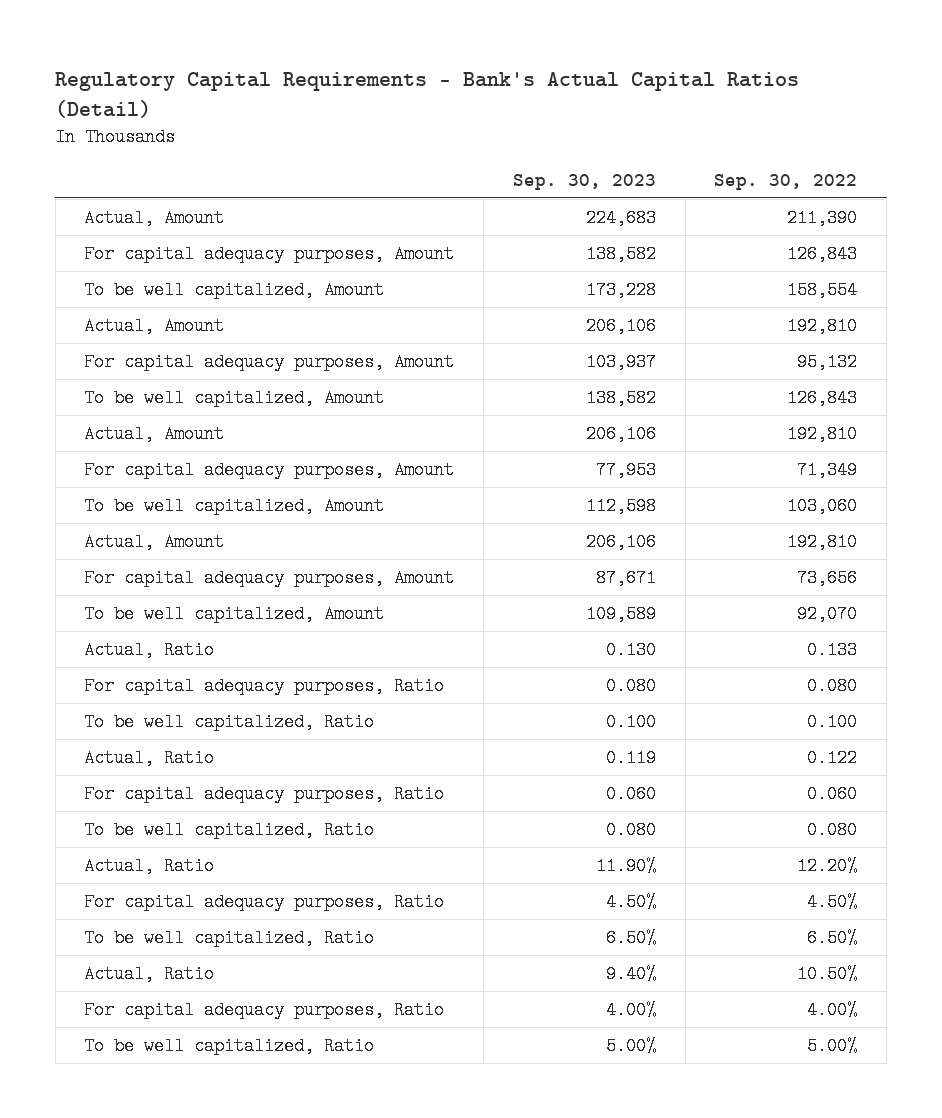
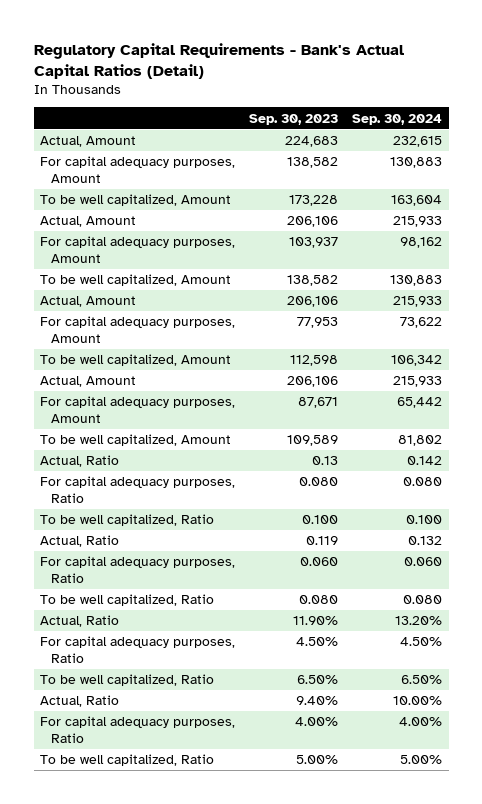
- | Sep. 30, 2023 | Sep. 30, 2022
+ | Sep. 30, 2023 | Sep. 30, 2024
- Actual, Ratio | 0.130 | 0.133
+ Actual, Ratio | 0.13 | 0.142

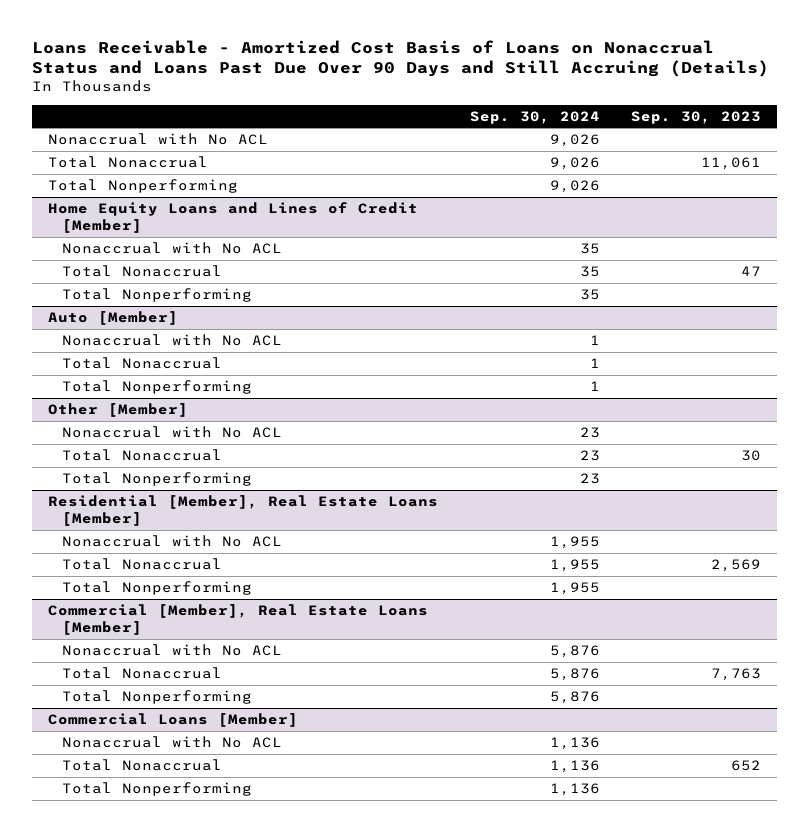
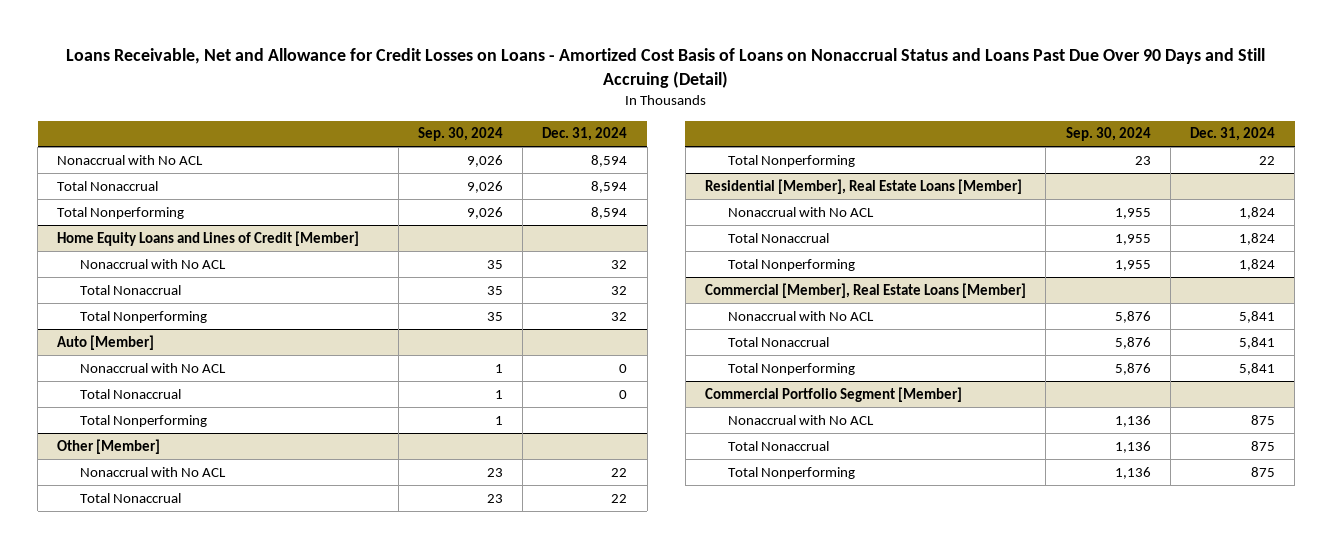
- Loans Receivable - Amortized Cost Basis of Loans on Nonaccrual Status and Loans Past Due Over 90 Days and Still Accruing (Details)
+ Loans Receivable, Net and Allowance for Credit Losses on Loans - Amortized Cost Basis of Loans on Nonaccrual Status and Loans Past Due Over 90 Days and Still Accruing (Detail)
- | Sep. 30, 2024 | Sep. 30, 2023
+ | Sep. 30, 2024 | Dec. 31, 2024
- Commercial Loans [Member]
+ Commercial Portfolio Segment [Member]

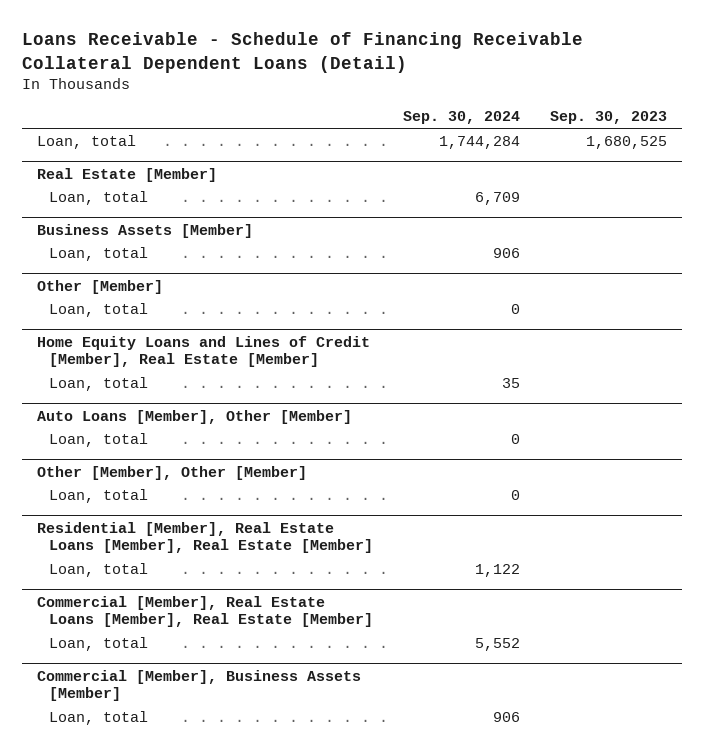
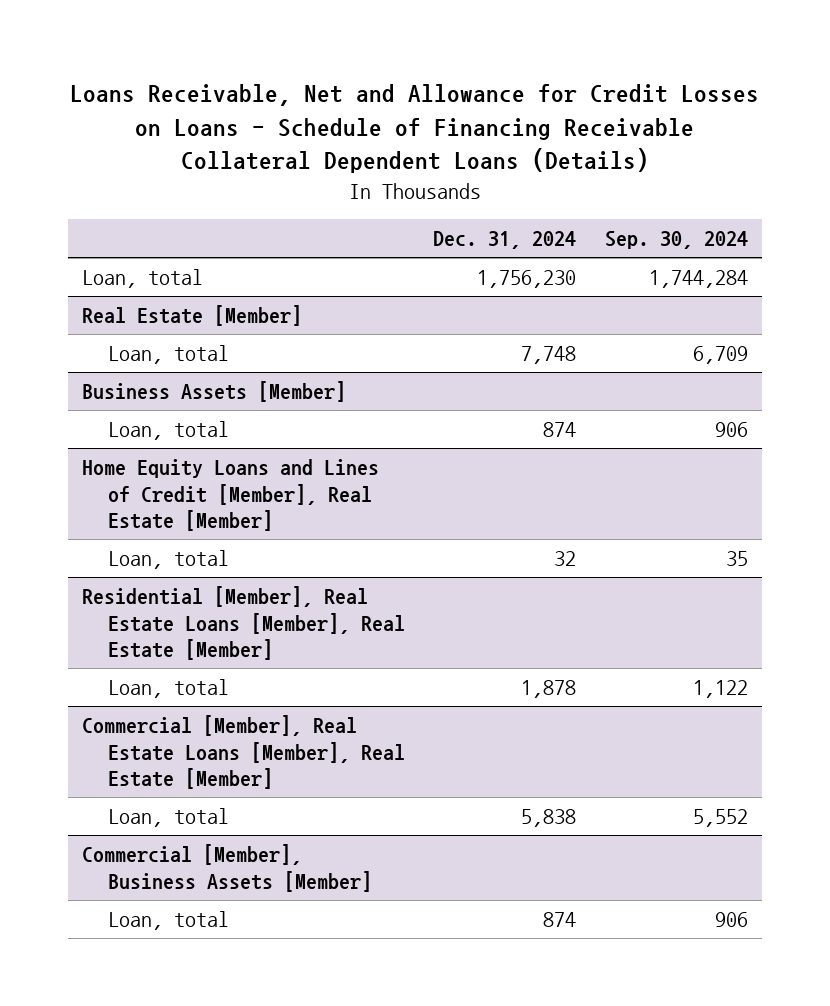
- Loans Receivable - Schedule of Financing Receivable Collateral Dependent Loans (Detail)
+ Loans Receivable, Net and Allowance for Credit Losses on Loans - Schedule of Financing Receivable Collateral Dependent Loans (Details)
- | Sep. 30, 2024 | Sep. 30, 2023
+ | Dec. 31, 2024 | Sep. 30, 2024
- Other [Member]
- Loan, total | 0 |
- Auto Loans [Member], Other [Member]
- Loan, total | 0 |
- Other [Member], Other [Member]
- Loan, total | 0 |

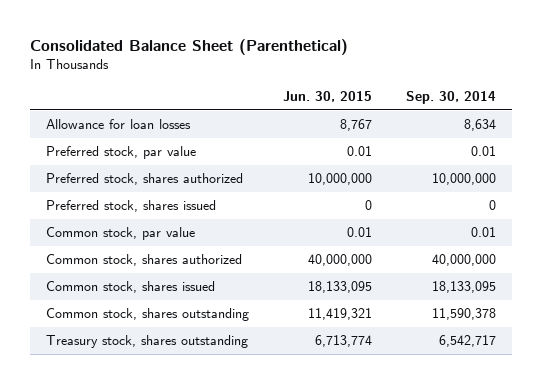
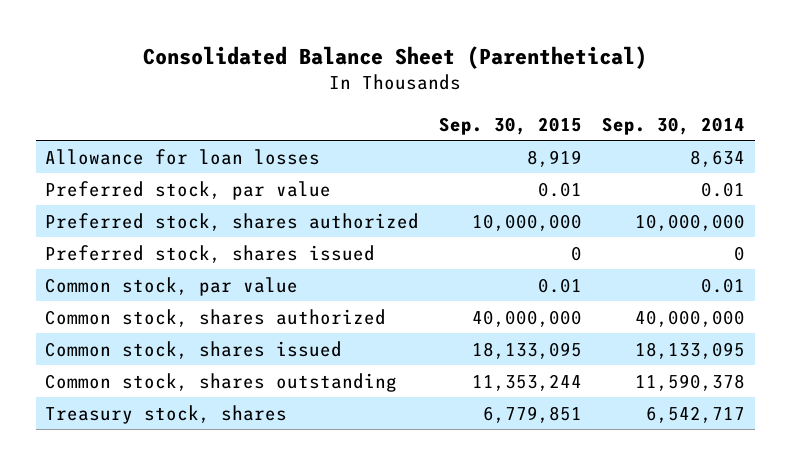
- | Jun. 30, 2015 | Sep. 30, 2014
+ | Sep. 30, 2015 | Sep. 30, 2014
- Treasury stock, shares outstanding | 6,713,774 | 6,542,717
+ Treasury stock, shares | 6,779,851 | 6,542,717

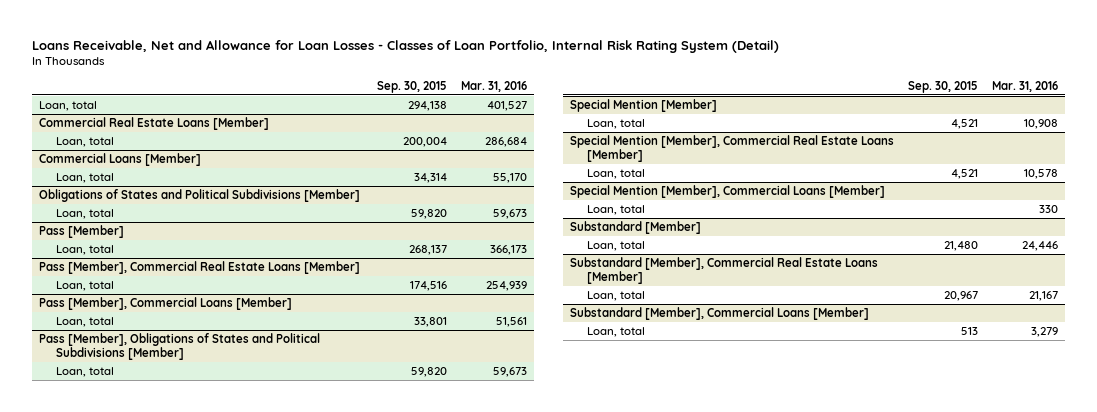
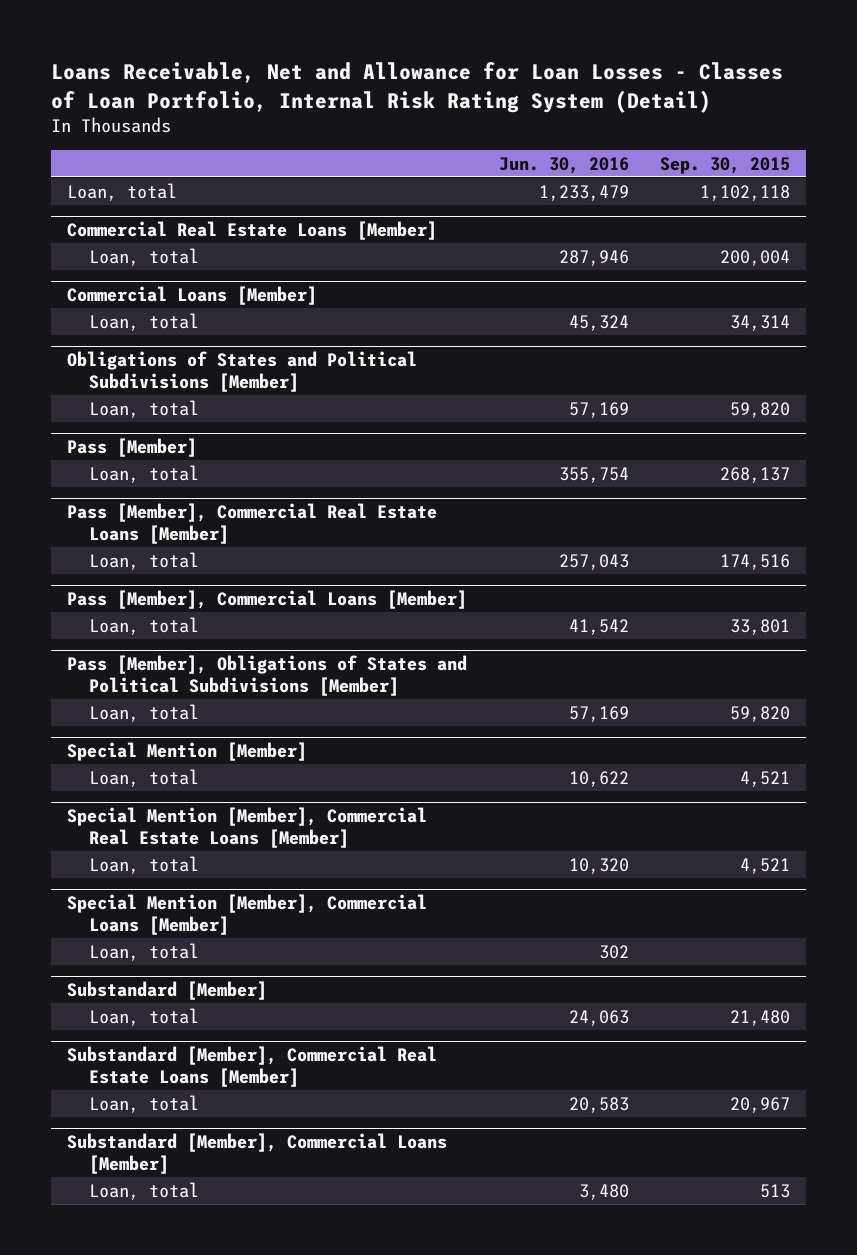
- | Sep. 30, 2015 | Mar. 31, 2016
+ | Jun. 30, 2016 | Sep. 30, 2015
- Loan, total | 294,138 | 401,527
+ Loan, total | 1,233,479 | 1,102,118

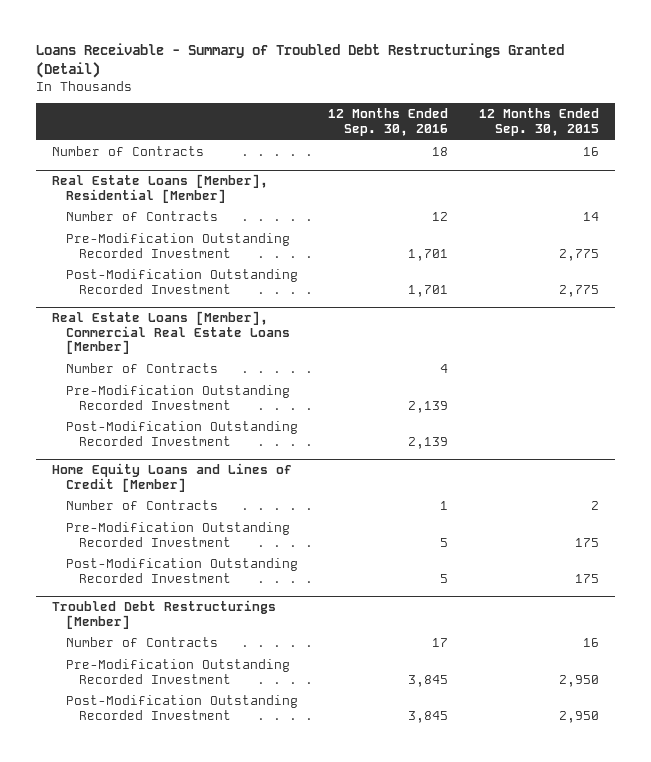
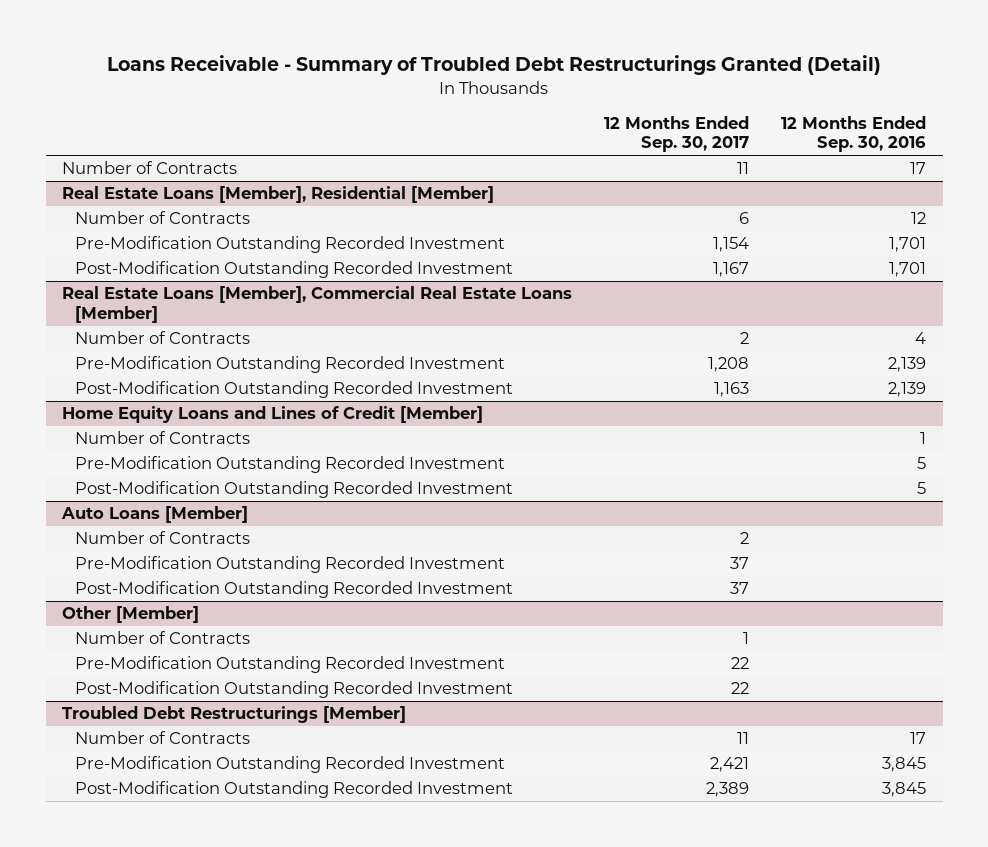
- | 12 Months Ended Sep. 30, 2016 | 12 Months Ended Sep. 30, 2015
+ | 12 Months Ended Sep. 30, 2017 | 12 Months Ended Sep. 30, 2016
- Number of Contracts | 18 | 16
+ Number of Contracts | 11 | 17
+ Auto Loans [Member]
+ Number of Contracts | 2 |
+ Pre-Modification Outstanding Recorded Investment | 37 |
+ Post-Modification Outstanding Recorded Investment | 37 |
+ Other [Member]
+ Number of Contracts | 1 |
+ Pre-Modification Outstanding Recorded Investment | 22 |
+ Post-Modification Outstanding Recorded Investment | 22 |

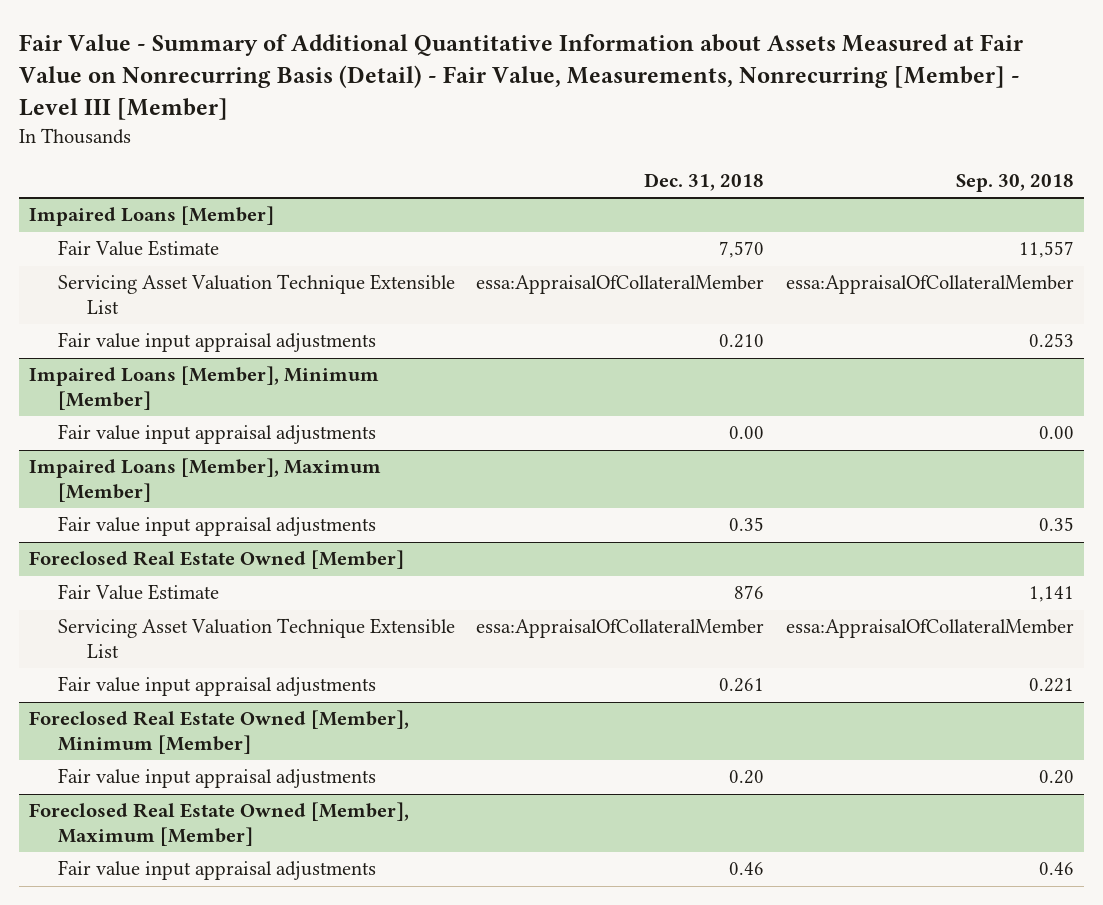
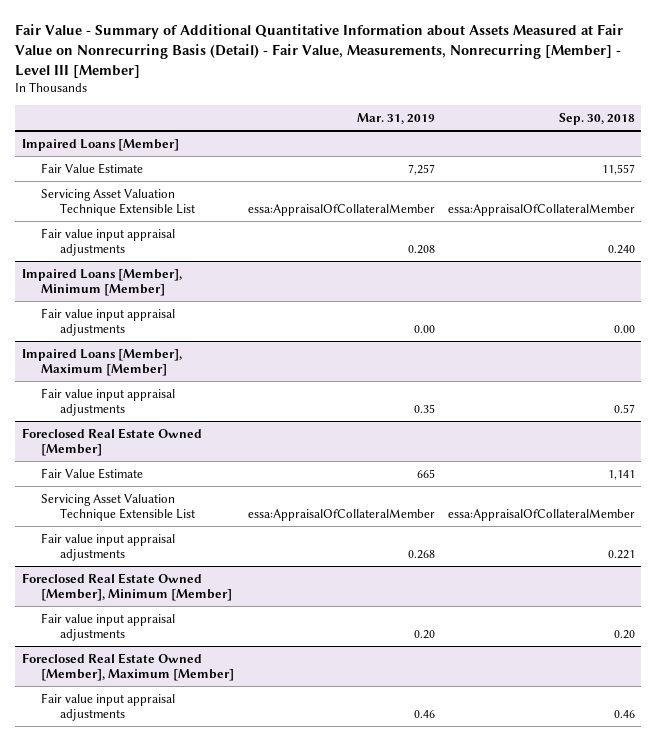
- | Dec. 31, 2018 | Sep. 30, 2018
+ | Mar. 31, 2019 | Sep. 30, 2018
@ Impaired Loans [Member]
- Fair value input appraisal adjustments | 0.210 | 0.253
+ Fair value input appraisal adjustments | 0.208 | 0.240
@ Impaired Loans [Member], Maximum [Member]
- Fair value input appraisal adjustments | 0.35 | 0.35
+ Fair value input appraisal adjustments | 0.35 | 0.57

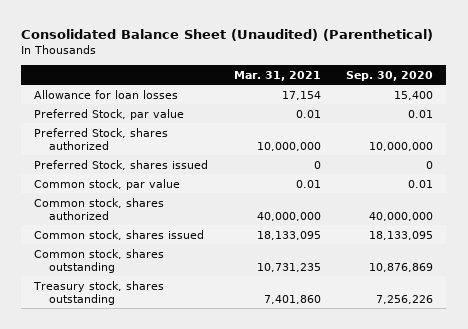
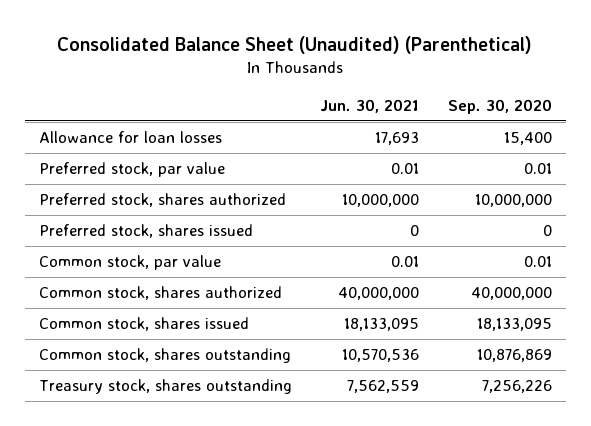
- | Mar. 31, 2021 | Sep. 30, 2020
+ | Jun. 30, 2021 | Sep. 30, 2020
- Preferred Stock, par value | 0.01 | 0.01
- Preferred Stock, shares authorized | 10,000,000 | 10,000,000
- Preferred Stock, shares issued | 0 | 0
+ Preferred stock, par value | 0.01 | 0.01
+ Preferred stock, shares authorized | 10,000,000 | 10,000,000
+ Preferred stock, shares issued | 0 | 0

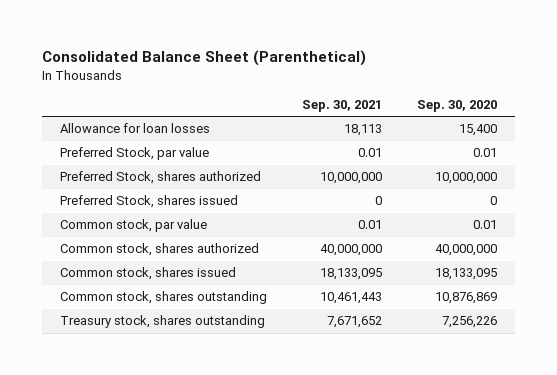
- Consolidated Balance Sheet (Unaudited) (Parenthetical)
+ Consolidated Balance Sheet (Parenthetical)
- | Jun. 30, 2021 | Sep. 30, 2020
+ | Sep. 30, 2021 | Sep. 30, 2020
- Preferred stock, par value | 0.01 | 0.01
- Preferred stock, shares authorized | 10,000,000 | 10,000,000
- Preferred stock, shares issued | 0 | 0
+ Preferred Stock, par value | 0.01 | 0.01
+ Preferred Stock, shares authorized | 10,000,000 | 10,000,000
+ Preferred Stock, shares issued | 0 | 0

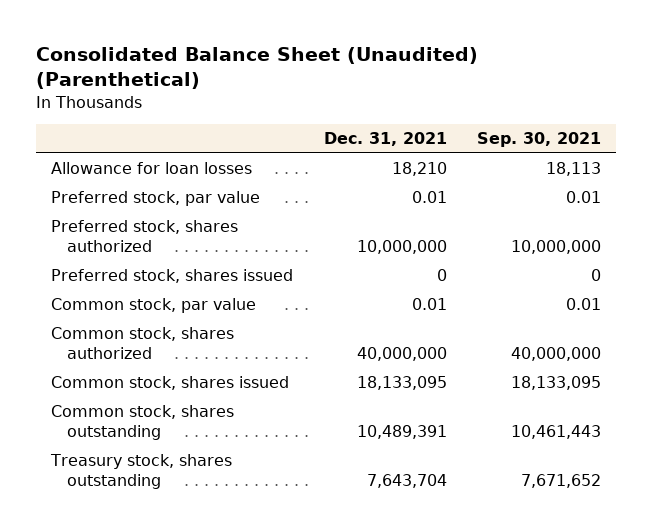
- Consolidated Balance Sheet (Parenthetical)
+ Consolidated Balance Sheet (Unaudited) (Parenthetical)
- | Sep. 30, 2021 | Sep. 30, 2020
+ | Dec. 31, 2021 | Sep. 30, 2021
- Preferred Stock, par value | 0.01 | 0.01
- Preferred Stock, shares authorized | 10,000,000 | 10,000,000
- Preferred Stock, shares issued | 0 | 0
+ Preferred stock, par value | 0.01 | 0.01
+ Preferred stock, shares authorized | 10,000,000 | 10,000,000
+ Preferred stock, shares issued | 0 | 0

